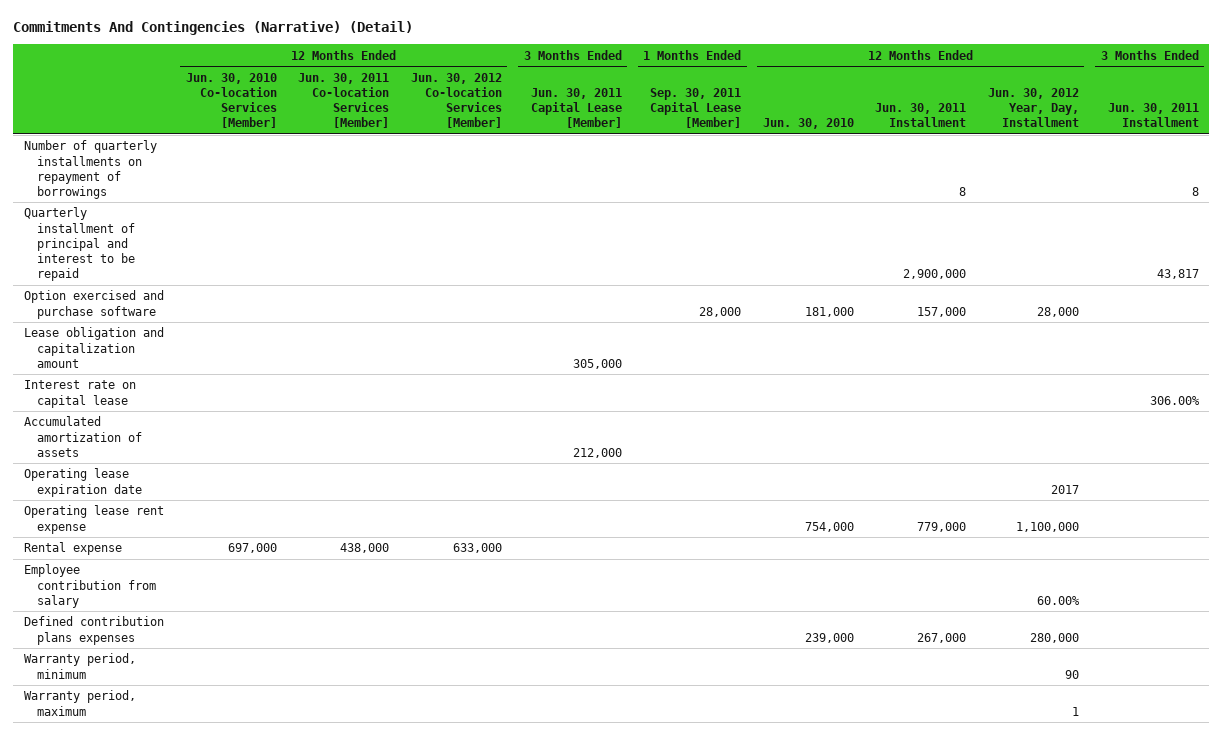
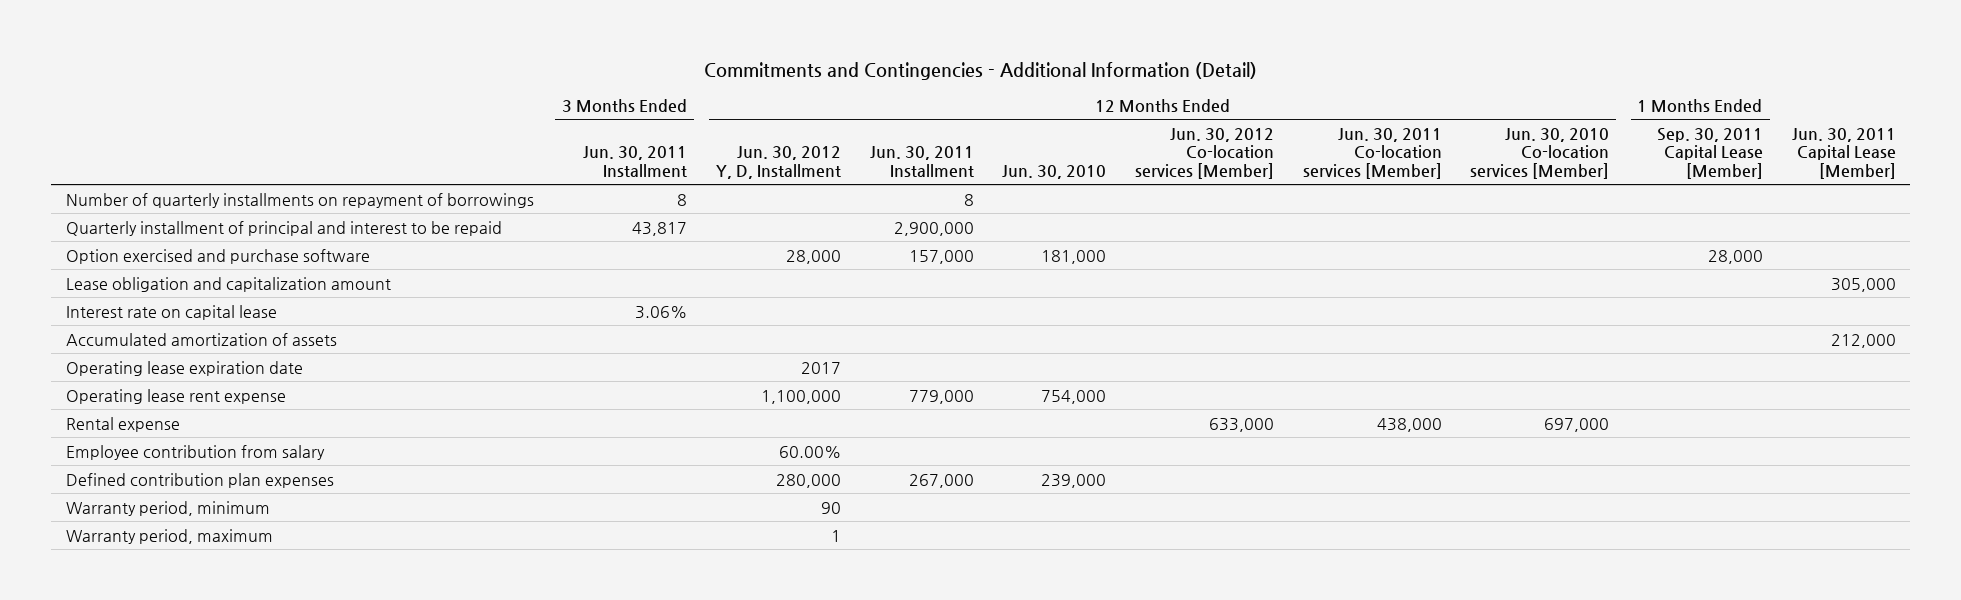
- Commitments And Contingencies (Narrative) (Detail)
+ Commitments and Contingencies - Additional Information (Detail)
- | 12 Months Ended Jun. 30, 2010 Co-location Services [Member] | 12 Months Ended Jun. 30, 2011 Co-location Services [Member] | 12 Months Ended Jun. 30, 2012 Co-location Services [Member] | 3 Months Ended Jun. 30, 2011 Capital Lease [Member] | 1 Months Ended Sep. 30, 2011 Capital Lease [Member] | 12 Months Ended Jun. 30, 2010 | 12 Months Ended Jun. 30, 2011 Installment | 12 Months Ended Jun. 30, 2012 Year, Day, Installment | 3 Months Ended Jun. 30, 2011 Installment
+ | 3 Months Ended Jun. 30, 2011 Installment | 12 Months Ended Jun. 30, 2012 Y, D, Installment | 12 Months Ended Jun. 30, 2011 Installment | 12 Months Ended Jun. 30, 2010 | 12 Months Ended Jun. 30, 2012 Co-location services [Member] | 12 Months Ended Jun. 30, 2011 Co-location services [Member] | 12 Months Ended Jun. 30, 2010 Co-location services [Member] | 1 Months Ended Sep. 30, 2011 Capital Lease [Member] | Jun. 30, 2011 Capital Lease [Member]
- Interest rate on capital lease | | | | | | | | | 306.00%
+ Interest rate on capital lease | 3.06% | | | | | | | |
- Defined contribution plans expenses | | | | | | 239,000 | 267,000 | 280,000 |
+ Defined contribution plan expenses | | 280,000 | 267,000 | 239,000 | | | | |

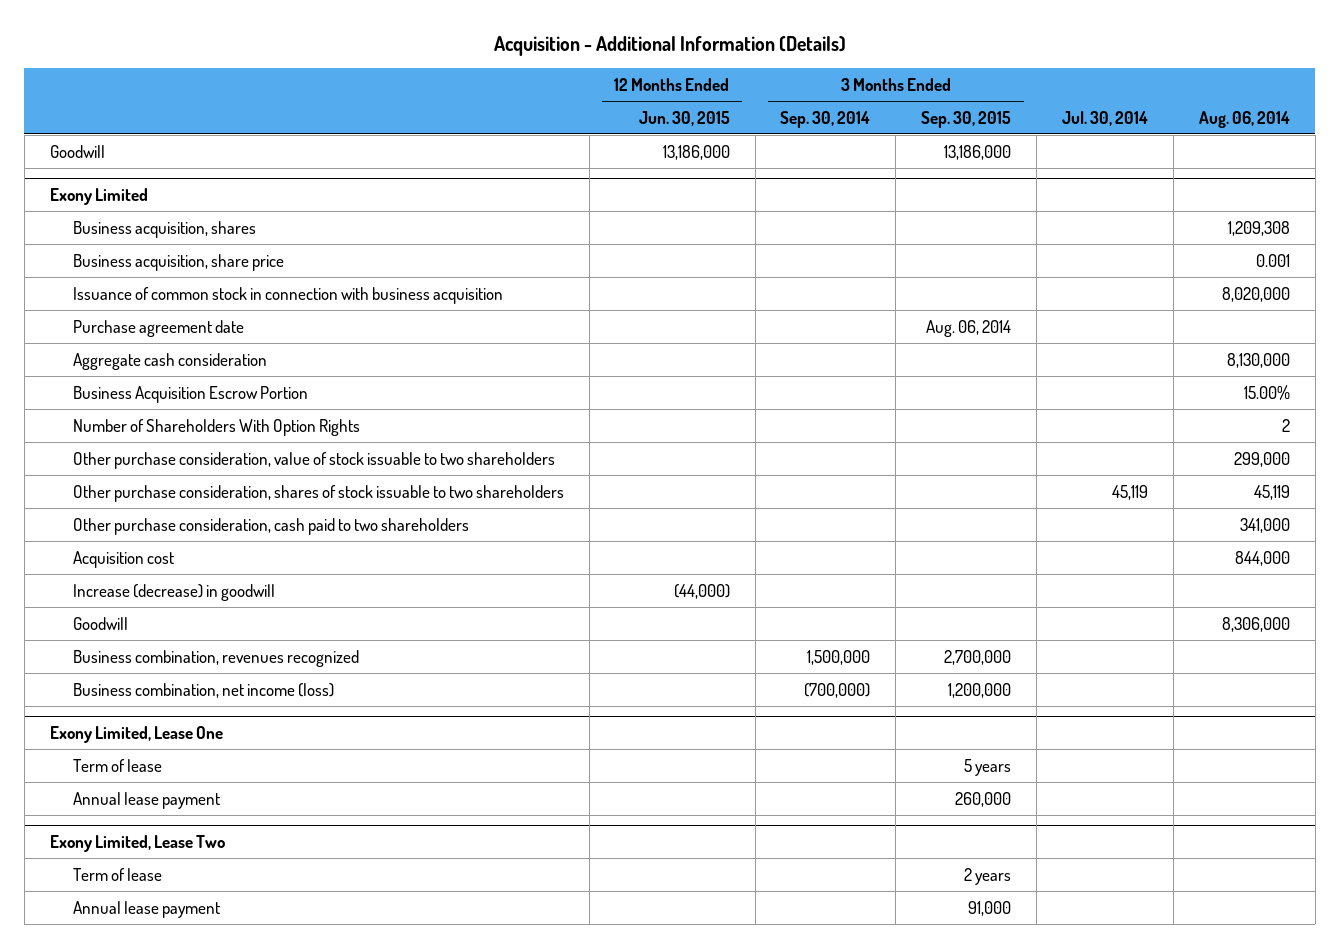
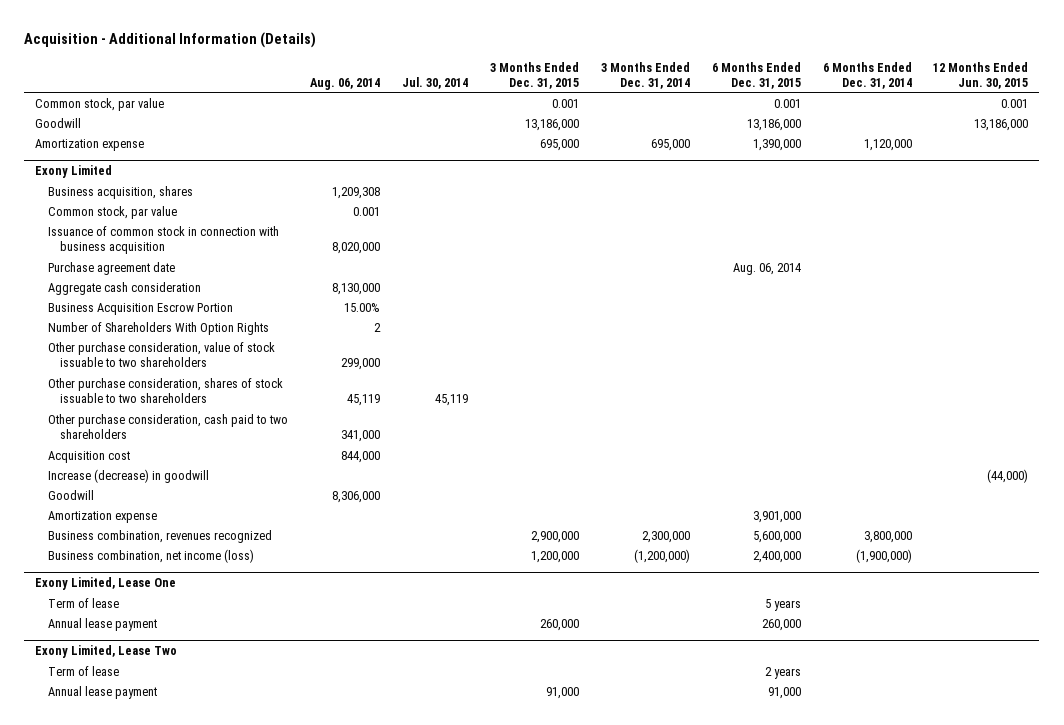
- | 12 Months Ended Jun. 30, 2015 | 3 Months Ended Sep. 30, 2014 | 3 Months Ended Sep. 30, 2015 | Jul. 30, 2014 | Aug. 06, 2014
+ | Aug. 06, 2014 | Jul. 30, 2014 | 3 Months Ended Dec. 31, 2015 | 3 Months Ended Dec. 31, 2014 | 6 Months Ended Dec. 31, 2015 | 6 Months Ended Dec. 31, 2014 | 12 Months Ended Jun. 30, 2015
+ Common stock, par value | | | 0.001 | | 0.001 | | 0.001
+ Amortization expense | | | 695,000 | 695,000 | 1,390,000 | 1,120,000 |
@ Exony Limited
- Business acquisition, share price | | | | | 0.001
+ Common stock, par value | 0.001 | | | | | |
+ Amortization expense | | | | | 3,901,000 | |

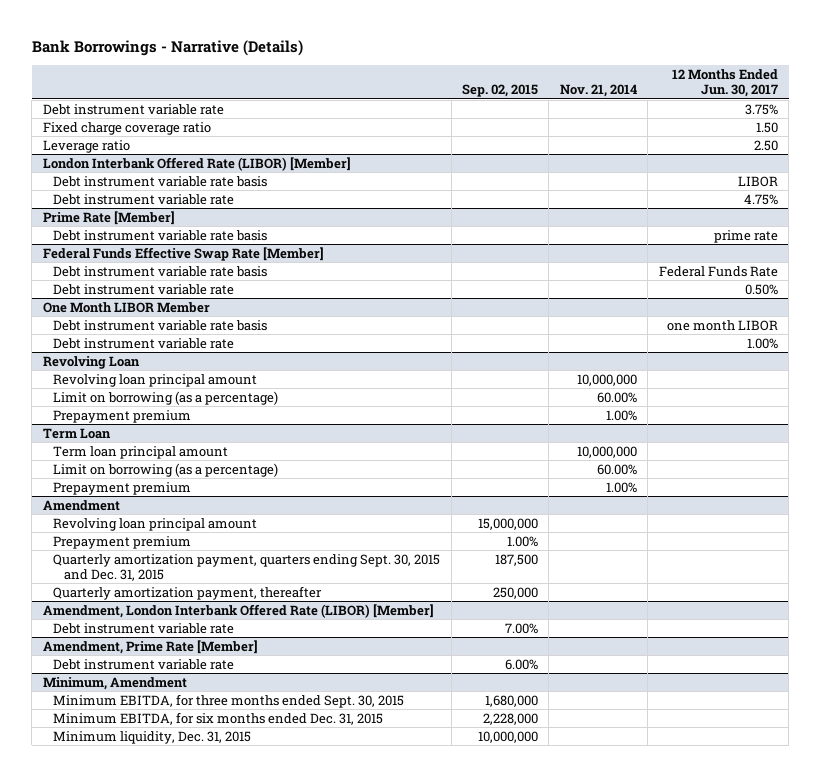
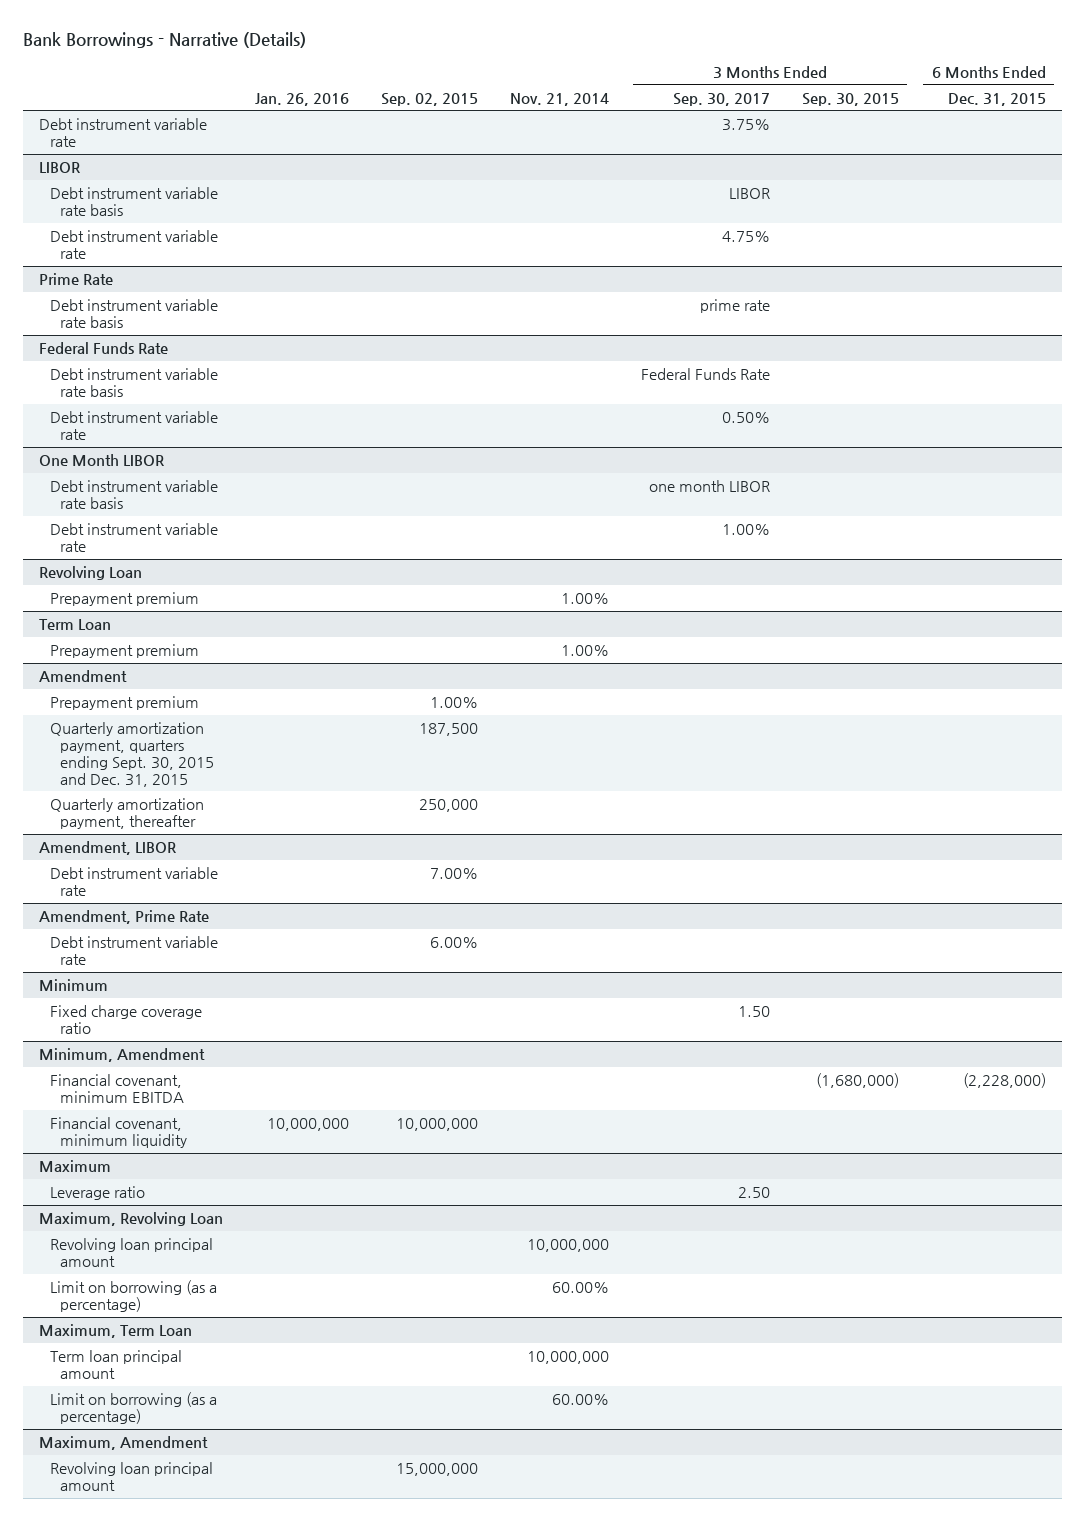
- | Sep. 02, 2015 | Nov. 21, 2014 | 12 Months Ended Jun. 30, 2017
+ | Jan. 26, 2016 | Sep. 02, 2015 | Nov. 21, 2014 | 3 Months Ended Sep. 30, 2017 | 3 Months Ended Sep. 30, 2015 | 6 Months Ended Dec. 31, 2015
- Fixed charge coverage ratio | | | 1.50
- Leverage ratio | | | 2.50
- London Interbank Offered Rate (LIBOR) [Member]
+ LIBOR
- Prime Rate [Member]
+ Prime Rate
- Federal Funds Effective Swap Rate [Member]
+ Federal Funds Rate
- One Month LIBOR Member
+ One Month LIBOR
@ Revolving Loan
- Revolving loan principal amount | | 10,000,000 |
- Limit on borrowing (as a percentage) | | 60.00% |
@ Term Loan
- Term loan principal amount | | 10,000,000 |
- Limit on borrowing (as a percentage) | | 60.00% |
@ Amendment
- Revolving loan principal amount | 15,000,000 | |
- Amendment, London Interbank Offered Rate (LIBOR) [Member]
+ Amendment, LIBOR
- Amendment, Prime Rate [Member]
+ Amendment, Prime Rate
+ Minimum
+ Fixed charge coverage ratio | | | | 1.50 | |
@ Minimum, Amendment
- Minimum EBITDA, for three months ended Sept. 30, 2015 | 1,680,000 | |
- Minimum EBITDA, for six months ended Dec. 31, 2015 | 2,228,000 | |
- Minimum liquidity, Dec. 31, 2015 | 10,000,000 | |
+ Financial covenant, minimum EBITDA | | | | | (1,680,000) | (2,228,000)
+ Financial covenant, minimum liquidity | 10,000,000 | 10,000,000 | | | |
+ Maximum
+ Leverage ratio | | | | 2.50 | |
+ Maximum, Revolving Loan
+ Revolving loan principal amount | | | 10,000,000 | | |
+ Limit on borrowing (as a percentage) | | | 60.00% | | |
+ Maximum, Term Loan
+ Term loan principal amount | | | 10,000,000 | | |
+ Limit on borrowing (as a percentage) | | | 60.00% | | |
+ Maximum, Amendment
+ Revolving loan principal amount | | 15,000,000 | | | |

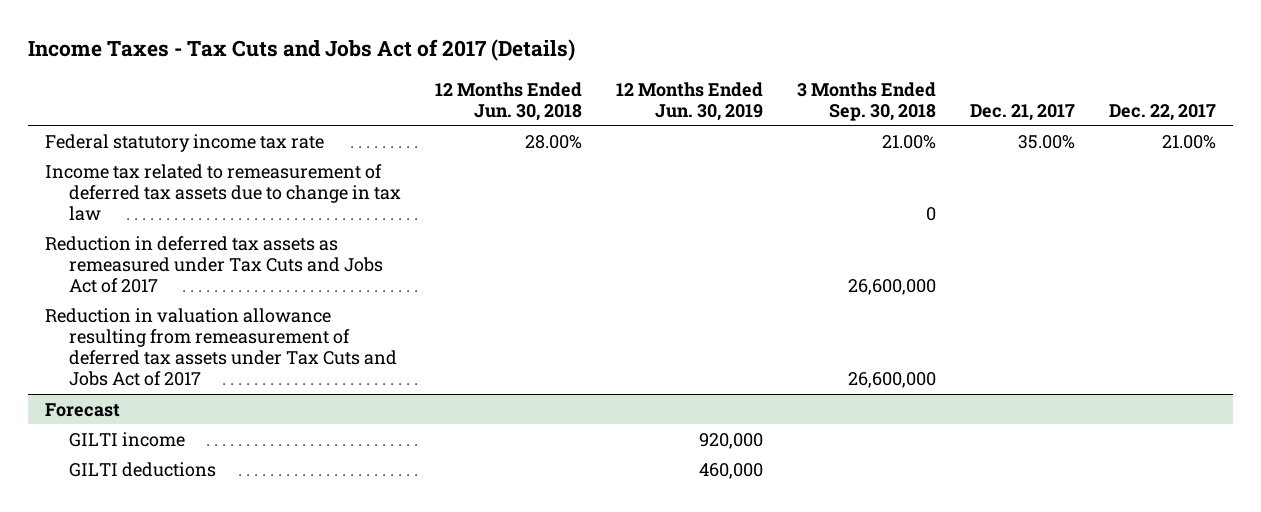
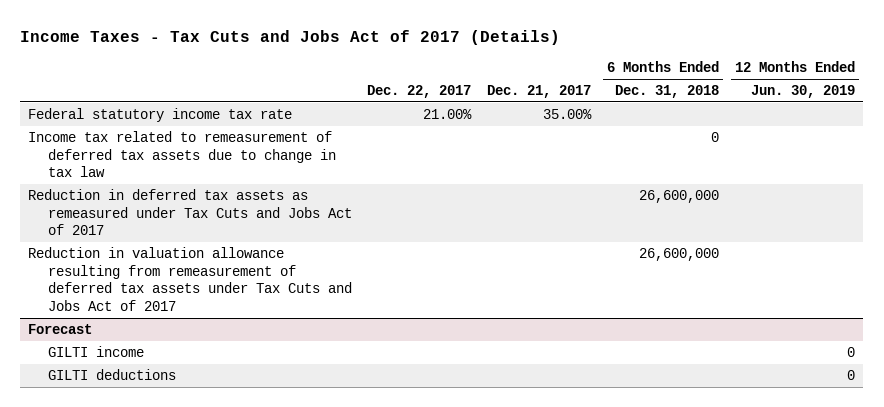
- | 12 Months Ended Jun. 30, 2018 | 12 Months Ended Jun. 30, 2019 | 3 Months Ended Sep. 30, 2018 | Dec. 21, 2017 | Dec. 22, 2017
+ | Dec. 22, 2017 | Dec. 21, 2017 | 6 Months Ended Dec. 31, 2018 | 12 Months Ended Jun. 30, 2019
@ Forecast
- GILTI income | | 920,000 | | |
- GILTI deductions | | 460,000 | | |
+ GILTI income | | | | 0
+ GILTI deductions | | | | 0

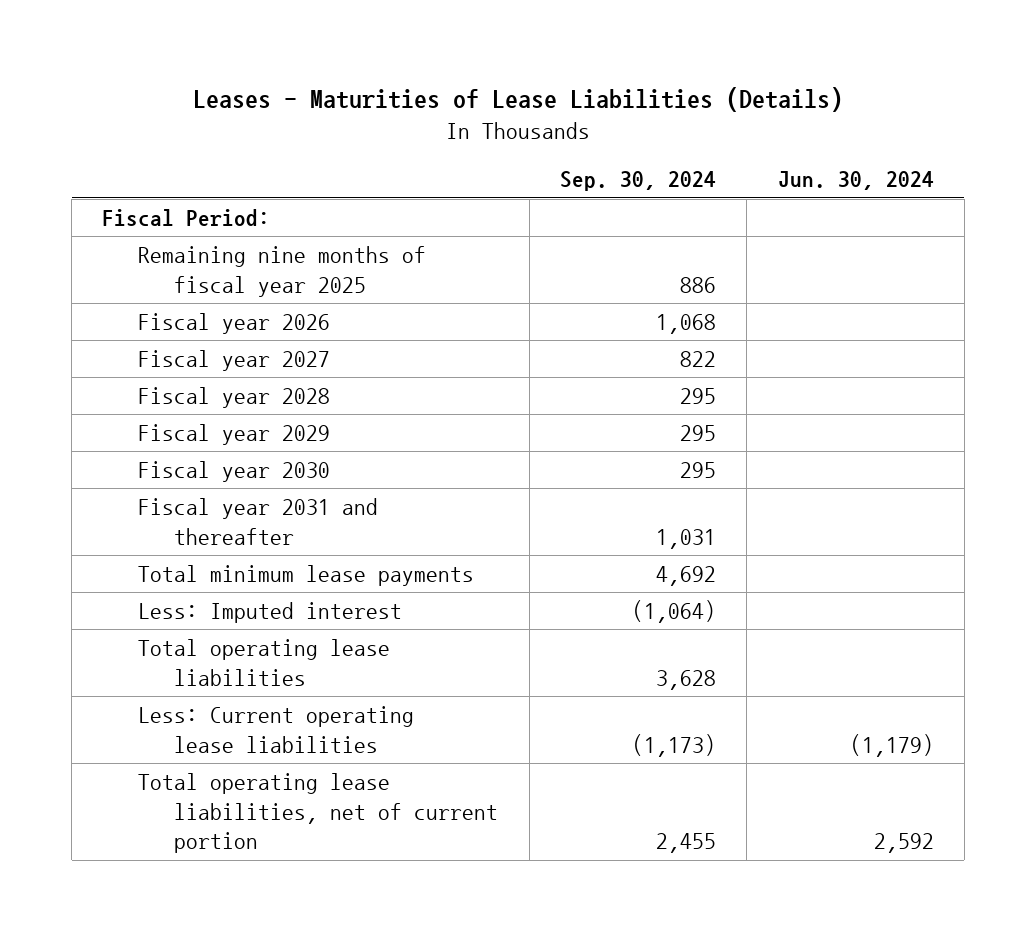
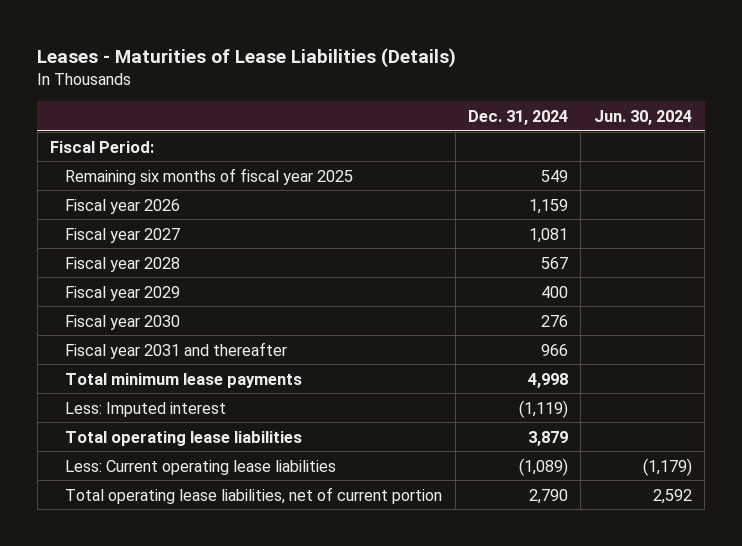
- | Sep. 30, 2024 | Jun. 30, 2024
+ | Dec. 31, 2024 | Jun. 30, 2024
- Remaining nine months of fiscal year 2025 | 886 |
+ Remaining six months of fiscal year 2025 | 549 |

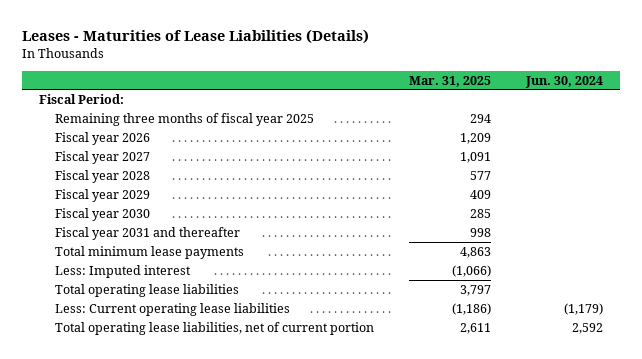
- | Dec. 31, 2024 | Jun. 30, 2024
+ | Mar. 31, 2025 | Jun. 30, 2024
- Remaining six months of fiscal year 2025 | 549 |
+ Remaining three months of fiscal year 2025 | 294 |

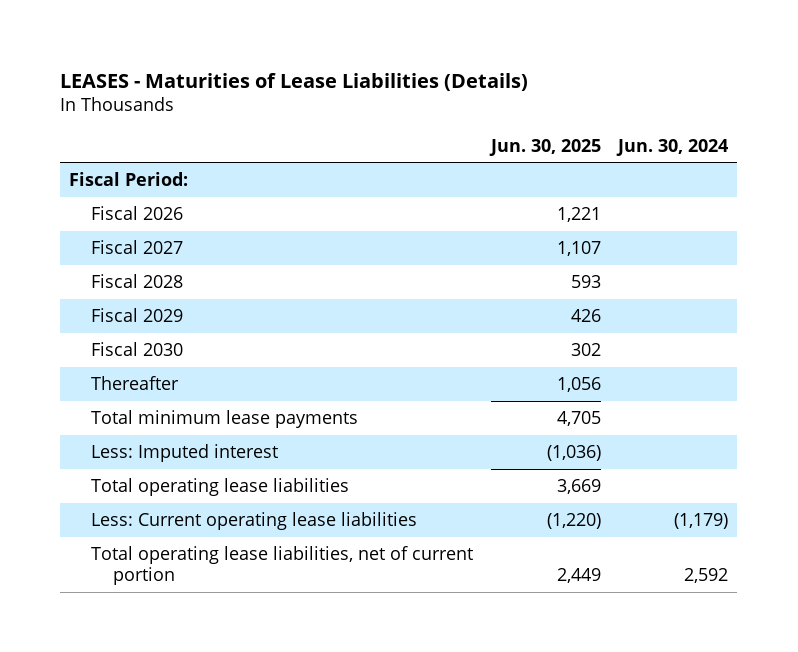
- Leases - Maturities of Lease Liabilities (Details)
+ LEASES - Maturities of Lease Liabilities (Details)
- | Mar. 31, 2025 | Jun. 30, 2024
+ | Jun. 30, 2025 | Jun. 30, 2024
- Remaining three months of fiscal year 2025 | 294 |
- Fiscal year 2026 | 1,209 |
- Fiscal year 2027 | 1,091 |
- Fiscal year 2028 | 577 |
- Fiscal year 2029 | 409 |
- Fiscal year 2030 | 285 |
- Fiscal year 2031 and thereafter | 998 |
+ Fiscal 2026 | 1,221 |
+ Fiscal 2027 | 1,107 |
+ Fiscal 2028 | 593 |
+ Fiscal 2029 | 426 |
+ Fiscal 2030 | 302 |
+ Thereafter | 1,056 |

